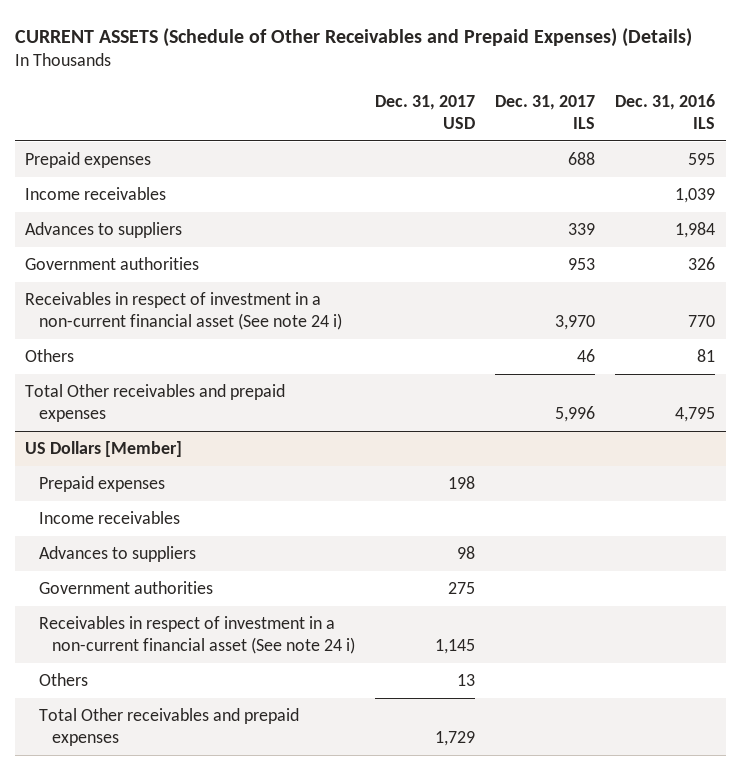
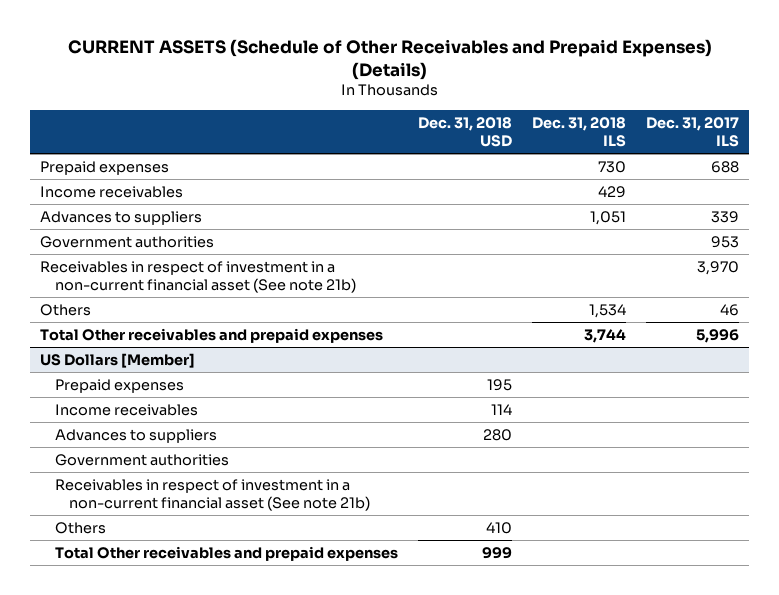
- | Dec. 31, 2017 USD | Dec. 31, 2017 ILS | Dec. 31, 2016 ILS
+ | Dec. 31, 2018 USD | Dec. 31, 2018 ILS | Dec. 31, 2017 ILS
- Receivables in respect of investment in a non-current financial asset (See note 24 i) | | 3,970 | 770
+ Receivables in respect of investment in a non-current financial asset (See note 21b) | | | 3,970
@ US Dollars [Member]
- Receivables in respect of investment in a non-current financial asset (See note 24 i) | 1,145 | |
+ Receivables in respect of investment in a non-current financial asset (See note 21b)

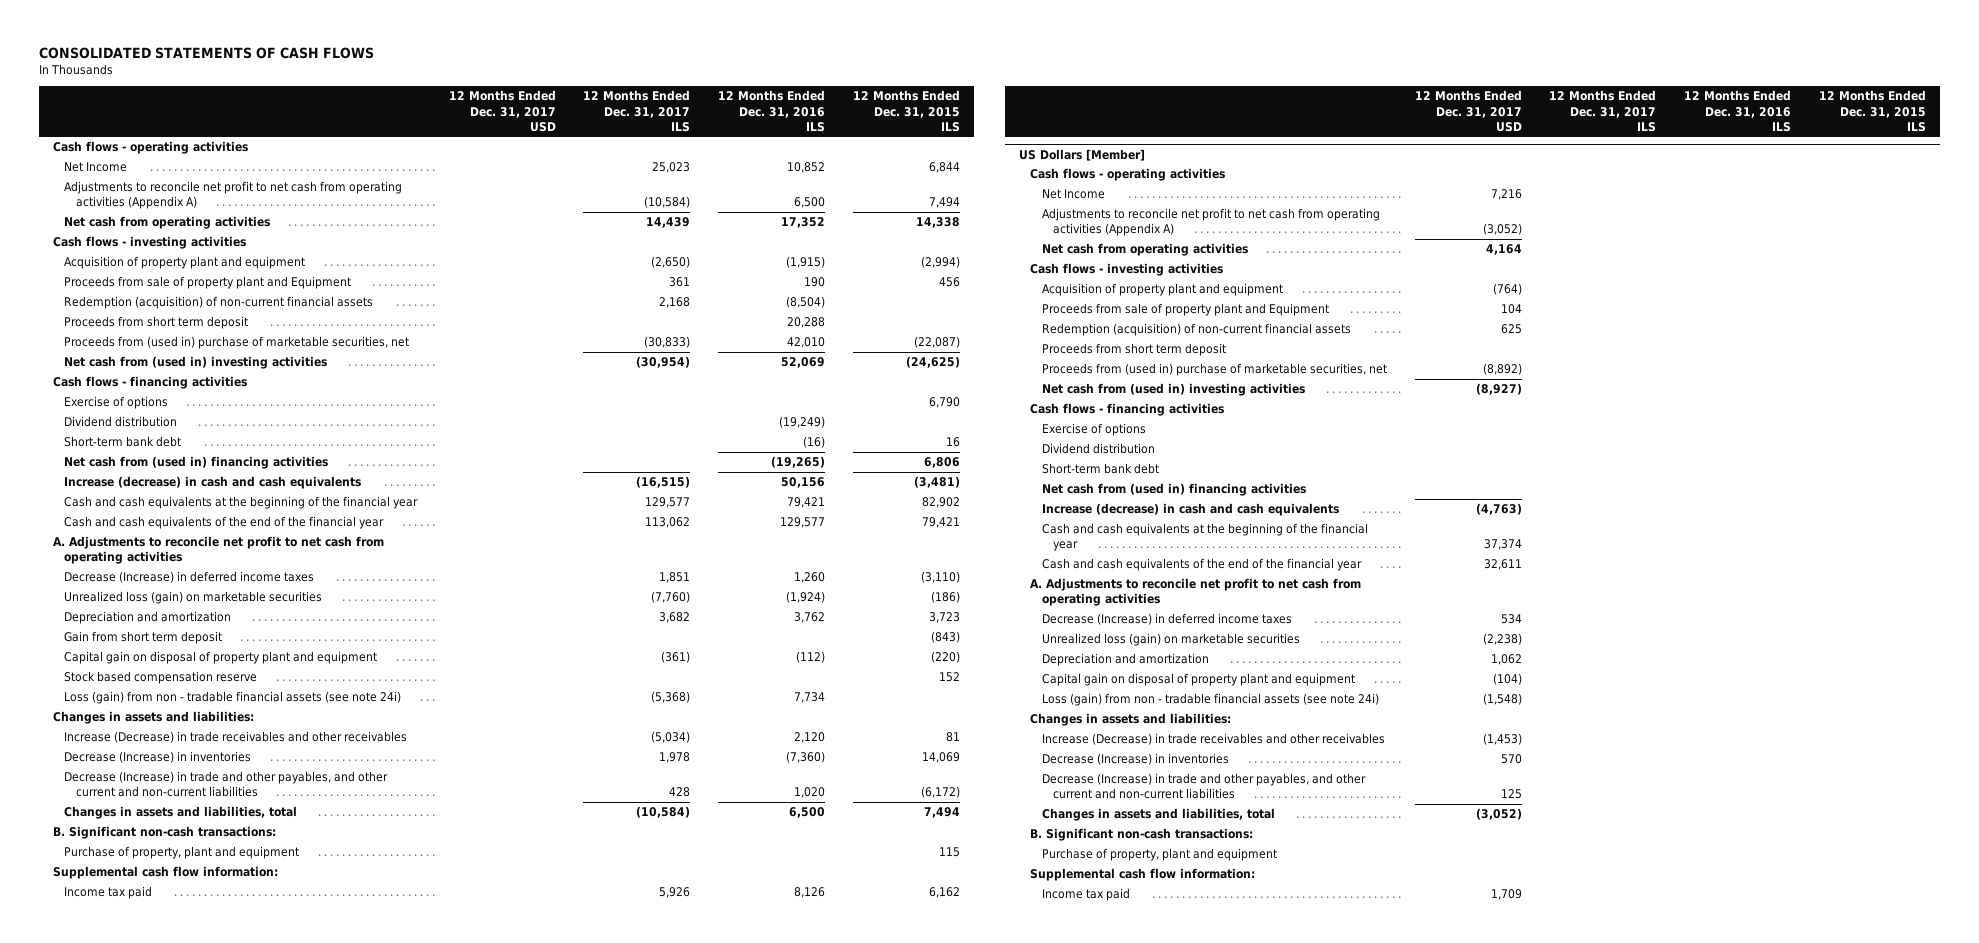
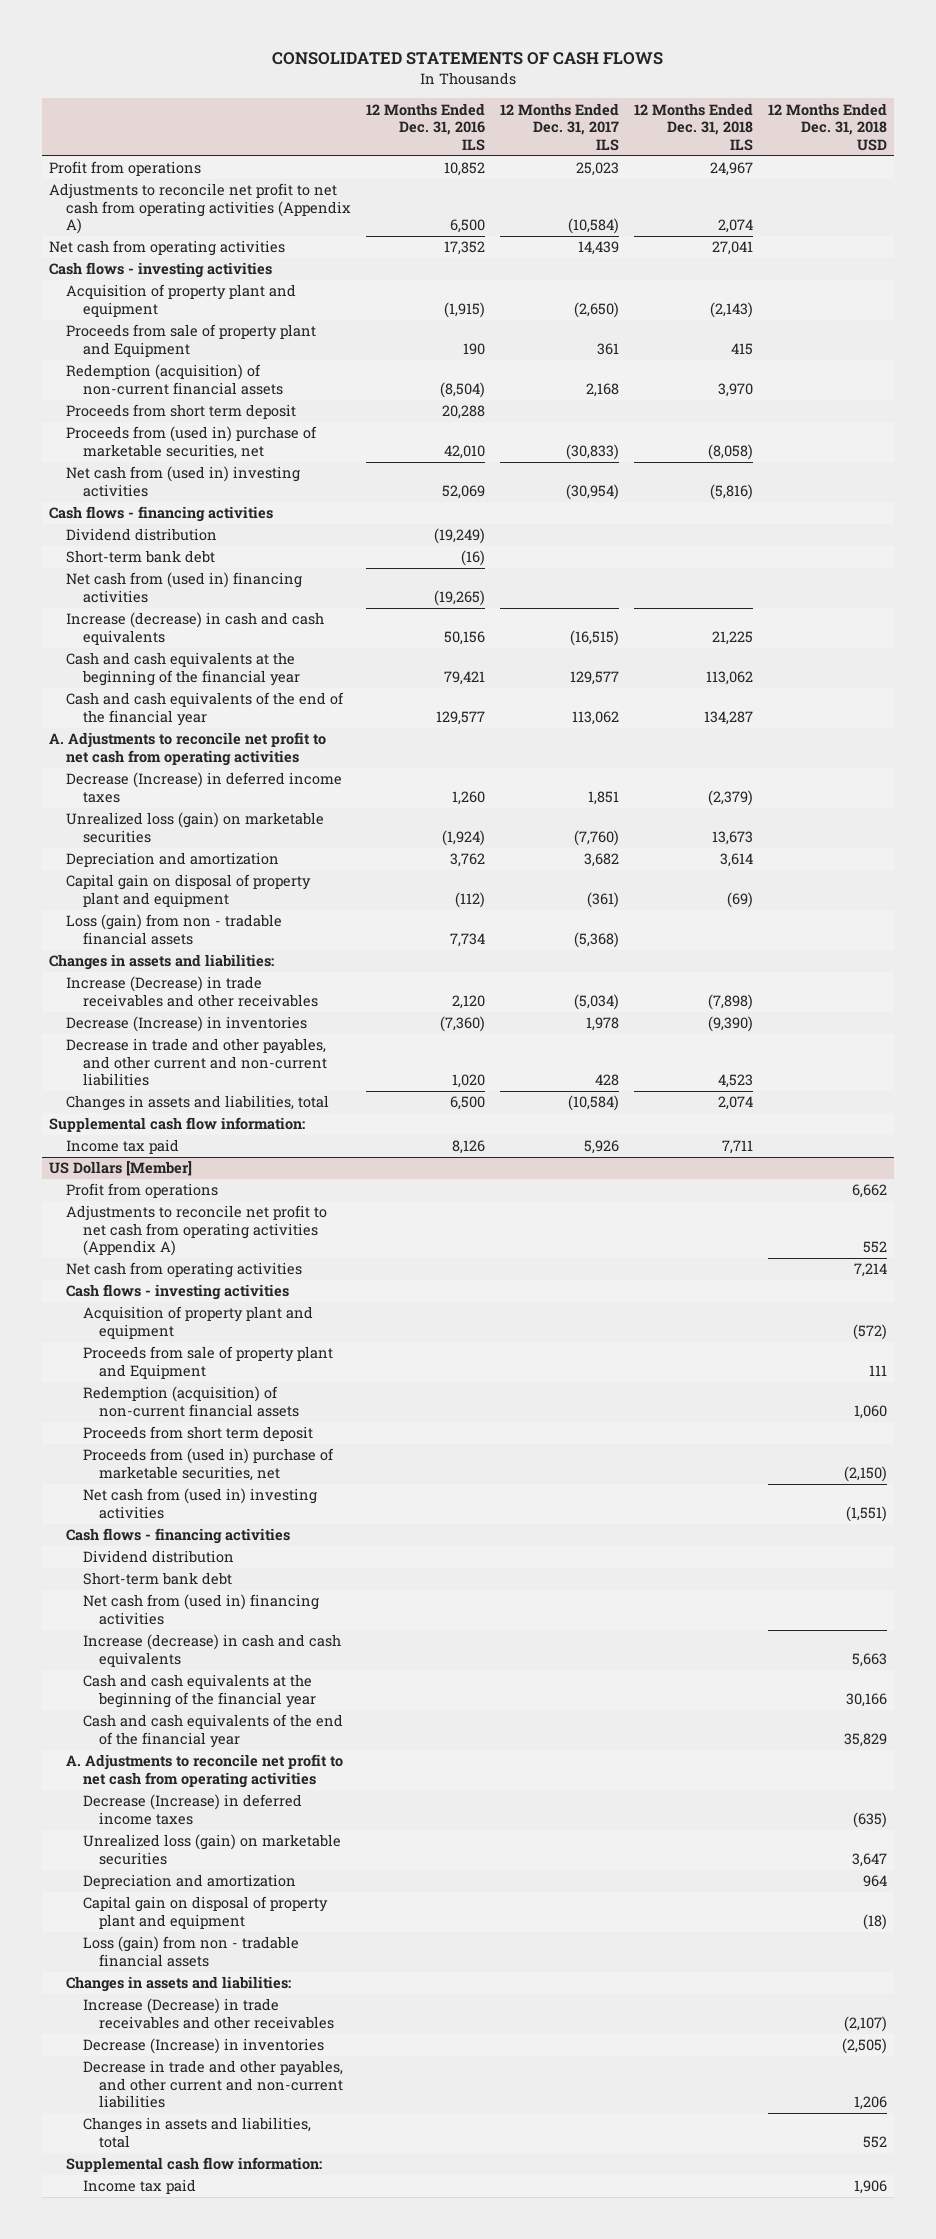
- | 12 Months Ended Dec. 31, 2017 USD | 12 Months Ended Dec. 31, 2017 ILS | 12 Months Ended Dec. 31, 2016 ILS | 12 Months Ended Dec. 31, 2015 ILS
+ | 12 Months Ended Dec. 31, 2016 ILS | 12 Months Ended Dec. 31, 2017 ILS | 12 Months Ended Dec. 31, 2018 ILS | 12 Months Ended Dec. 31, 2018 USD
- Cash flows - operating activities
- Net Income | | 25,023 | 10,852 | 6,844
+ Profit from operations | 10,852 | 25,023 | 24,967 |
- Exercise of options | | | | 6,790
- Gain from short term deposit | | | | (843)
- Stock based compensation reserve | | | | 152
- Loss (gain) from non - tradable financial assets (see note 24i) | | (5,368) | 7,734 |
+ Loss (gain) from non - tradable financial assets | 7,734 | (5,368) | |
- Decrease (Increase) in trade and other payables, and other current and non-current liabilities | | 428 | 1,020 | (6,172)
+ Decrease in trade and other payables, and other current and non-current liabilities | 1,020 | 428 | 4,523 |
- B. Significant non-cash transactions:
- Purchase of property, plant and equipment | | | | 115
@ US Dollars [Member]
- Cash flows - operating activities
- Net Income | 7,216 | | |
+ Profit from operations | | | | 6,662
- Exercise of options
- Loss (gain) from non - tradable financial assets (see note 24i) | (1,548) | | |
+ Loss (gain) from non - tradable financial assets
- Decrease (Increase) in trade and other payables, and other current and non-current liabilities | 125 | | |
+ Decrease in trade and other payables, and other current and non-current liabilities | | | | 1,206
- B. Significant non-cash transactions:
- Purchase of property, plant and equipment

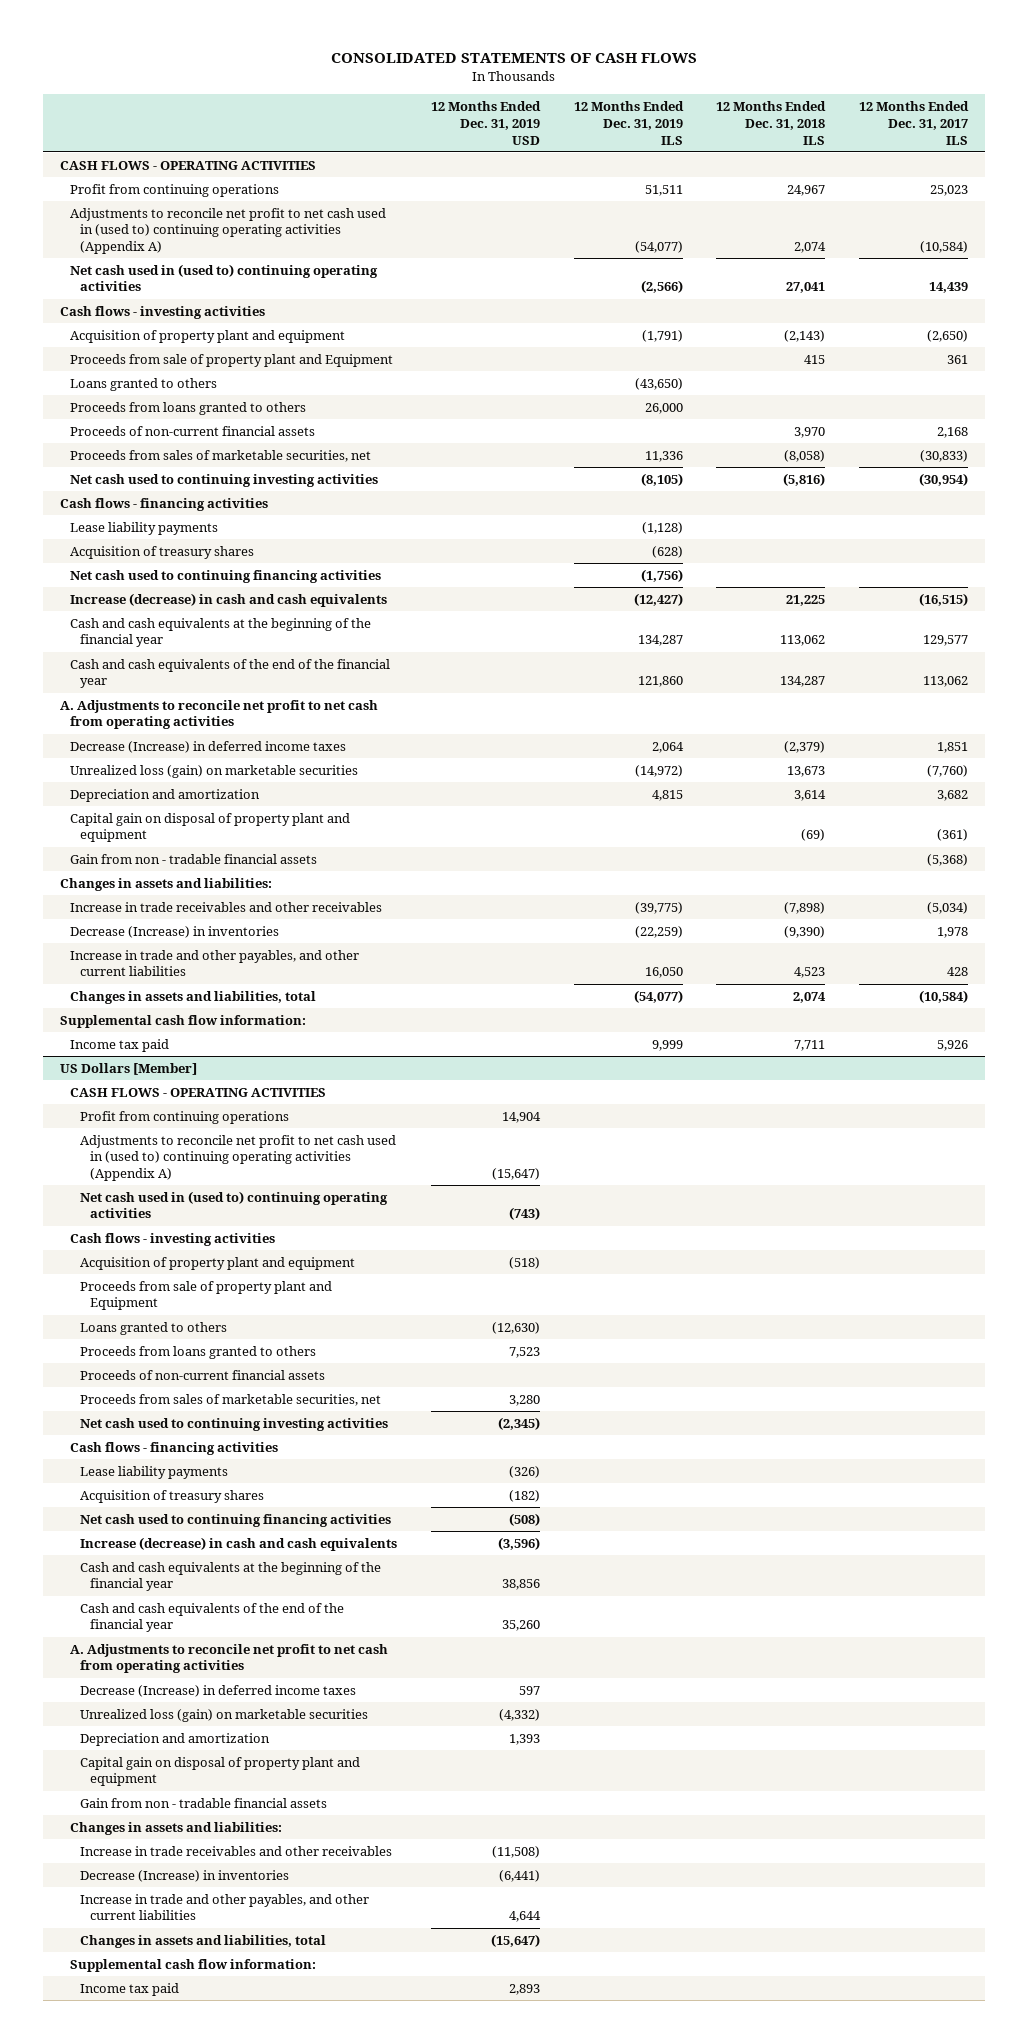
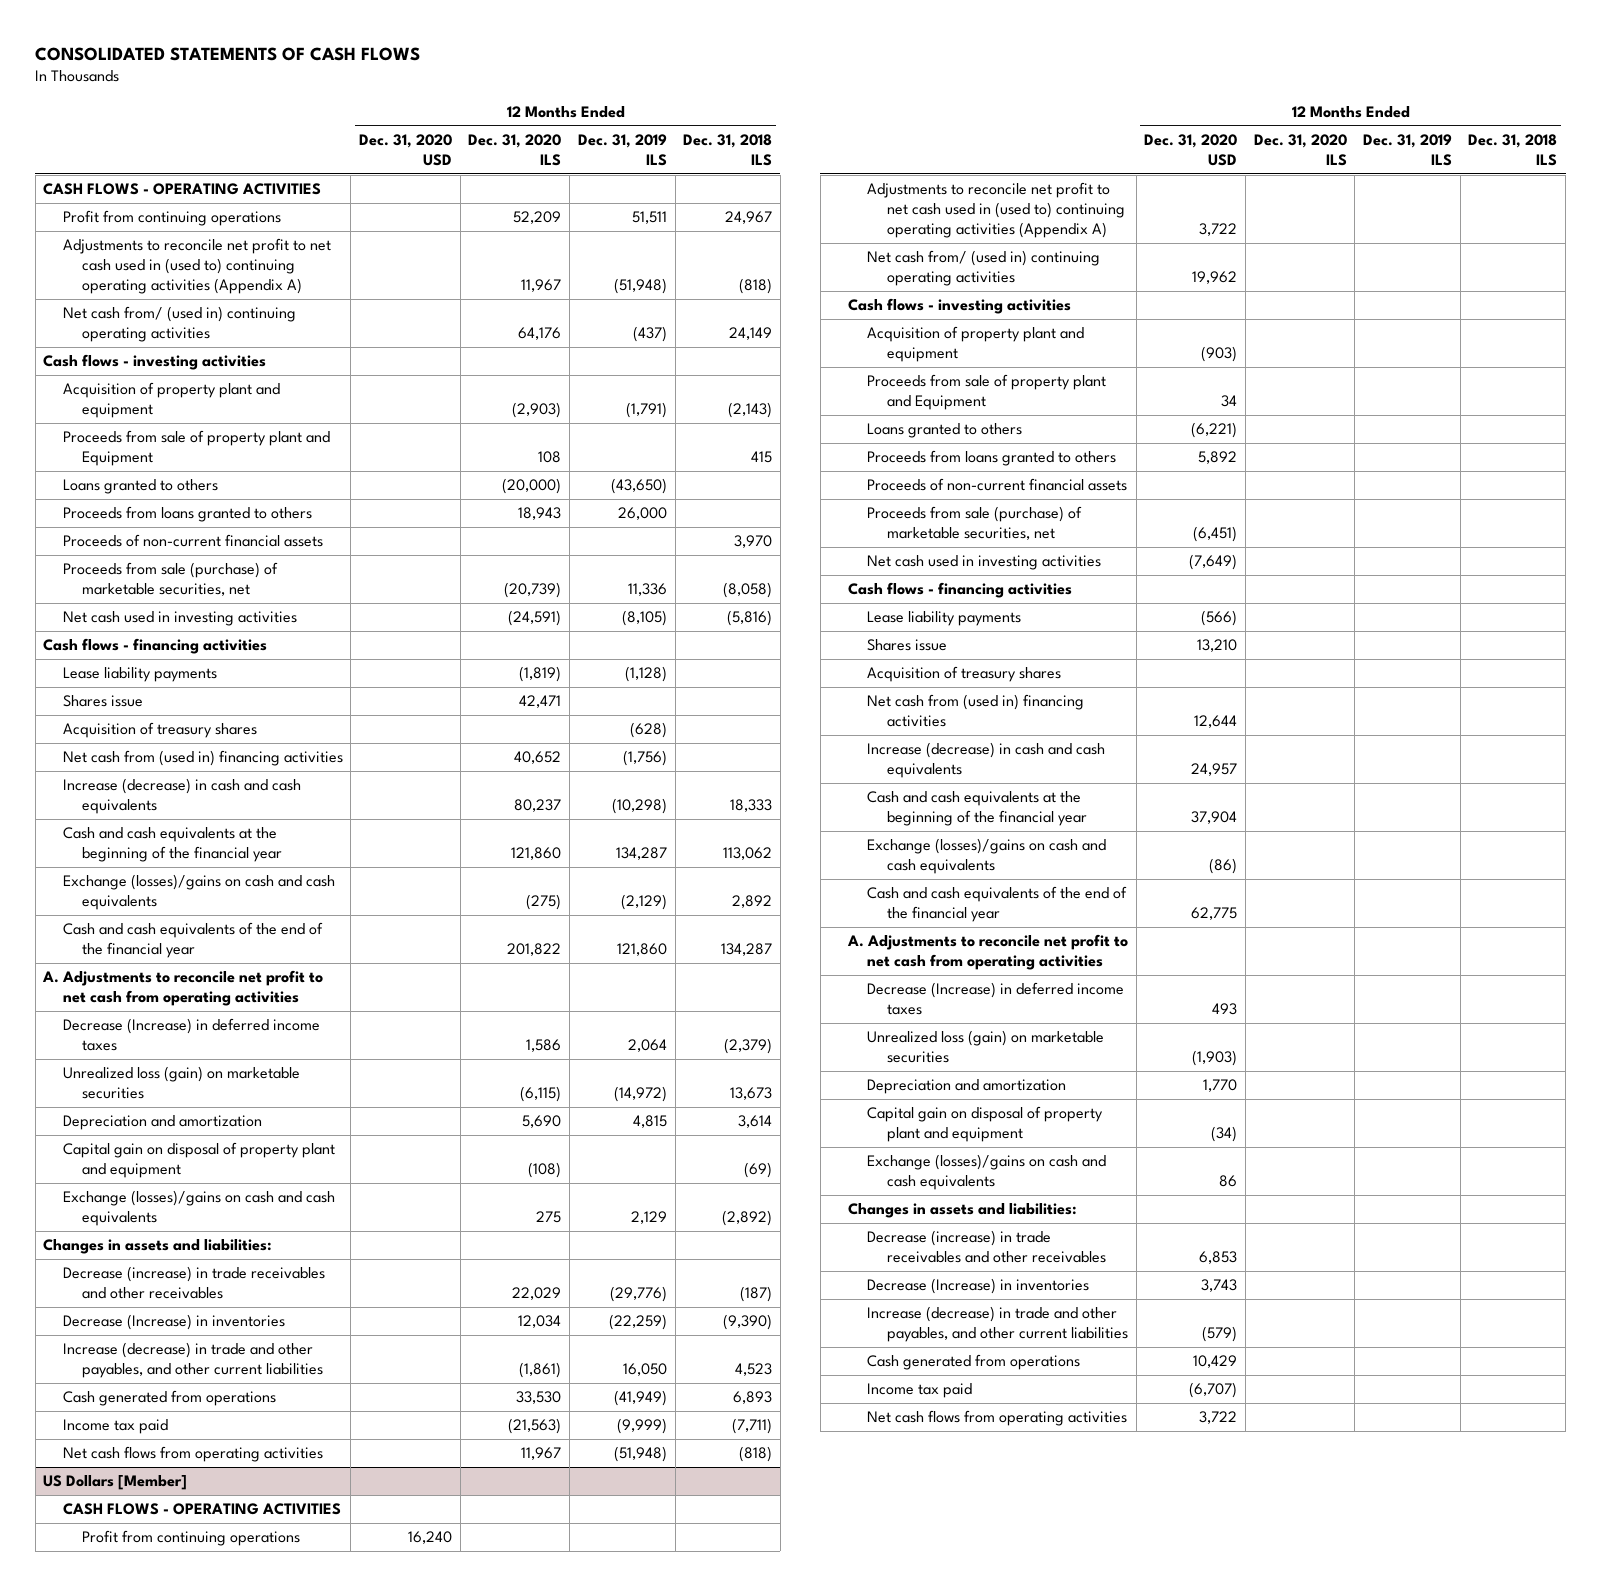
- | 12 Months Ended Dec. 31, 2019 USD | 12 Months Ended Dec. 31, 2019 ILS | 12 Months Ended Dec. 31, 2018 ILS | 12 Months Ended Dec. 31, 2017 ILS
+ | 12 Months Ended Dec. 31, 2020 USD | 12 Months Ended Dec. 31, 2020 ILS | 12 Months Ended Dec. 31, 2019 ILS | 12 Months Ended Dec. 31, 2018 ILS
- Adjustments to reconcile net profit to net cash used in (used to) continuing operating activities (Appendix A) | | (54,077) | 2,074 | (10,584)
- Net cash used in (used to) continuing operating activities | | (2,566) | 27,041 | 14,439
+ Adjustments to reconcile net profit to net cash used in (used to) continuing operating activities (Appendix A) | | 11,967 | (51,948) | (818)
+ Net cash from/ (used in) continuing operating activities | | 64,176 | (437) | 24,149
- Proceeds from sales of marketable securities, net | | 11,336 | (8,058) | (30,833)
- Net cash used to continuing investing activities | | (8,105) | (5,816) | (30,954)
+ Proceeds from sale (purchase) of marketable securities, net | | (20,739) | 11,336 | (8,058)
+ Net cash used in investing activities | | (24,591) | (8,105) | (5,816)
+ Shares issue | | 42,471 | |
- Net cash used to continuing financing activities | | (1,756) | |
- Increase (decrease) in cash and cash equivalents | | (12,427) | 21,225 | (16,515)
+ Net cash from (used in) financing activities | | 40,652 | (1,756) |
+ Increase (decrease) in cash and cash equivalents | | 80,237 | (10,298) | 18,333
+ Exchange (losses)/gains on cash and cash equivalents | | (275) | (2,129) | 2,892
- Gain from non - tradable financial assets | | | | (5,368)
+ Exchange (losses)/gains on cash and cash equivalents | | 275 | 2,129 | (2,892)
- Increase in trade receivables and other receivables | | (39,775) | (7,898) | (5,034)
+ Decrease (increase) in trade receivables and other receivables | | 22,029 | (29,776) | (187)
- Increase in trade and other payables, and other current liabilities | | 16,050 | 4,523 | 428
- Changes in assets and liabilities, total | | (54,077) | 2,074 | (10,584)
- Supplemental cash flow information:
- Income tax paid | | 9,999 | 7,711 | 5,926
+ Increase (decrease) in trade and other payables, and other current liabilities | | (1,861) | 16,050 | 4,523
+ Cash generated from operations | | 33,530 | (41,949) | 6,893
+ Income tax paid | | (21,563) | (9,999) | (7,711)
+ Net cash flows from operating activities | | 11,967 | (51,948) | (818)
@ US Dollars [Member]
- Net cash used in (used to) continuing operating activities | (743) | | |
+ Net cash from/ (used in) continuing operating activities | 19,962 | | |
- Proceeds from sales of marketable securities, net | 3,280 | | |
- Net cash used to continuing investing activities | (2,345) | | |
+ Proceeds from sale (purchase) of marketable securities, net | (6,451) | | |
+ Net cash used in investing activities | (7,649) | | |
+ Shares issue | 13,210 | | |
- Net cash used to continuing financing activities | (508) | | |
+ Net cash from (used in) financing activities | 12,644 | | |
+ Exchange (losses)/gains on cash and cash equivalents | (86) | | |
- Gain from non - tradable financial assets
+ Exchange (losses)/gains on cash and cash equivalents | 86 | | |
- Increase in trade receivables and other receivables | (11,508) | | |
+ Decrease (increase) in trade receivables and other receivables | 6,853 | | |
- Increase in trade and other payables, and other current liabilities | 4,644 | | |
- Changes in assets and liabilities, total | (15,647) | | |
- Supplemental cash flow information:
+ Increase (decrease) in trade and other payables, and other current liabilities | (579) | | |
+ Cash generated from operations | 10,429 | | |
+ Net cash flows from operating activities | 3,722 | | |

